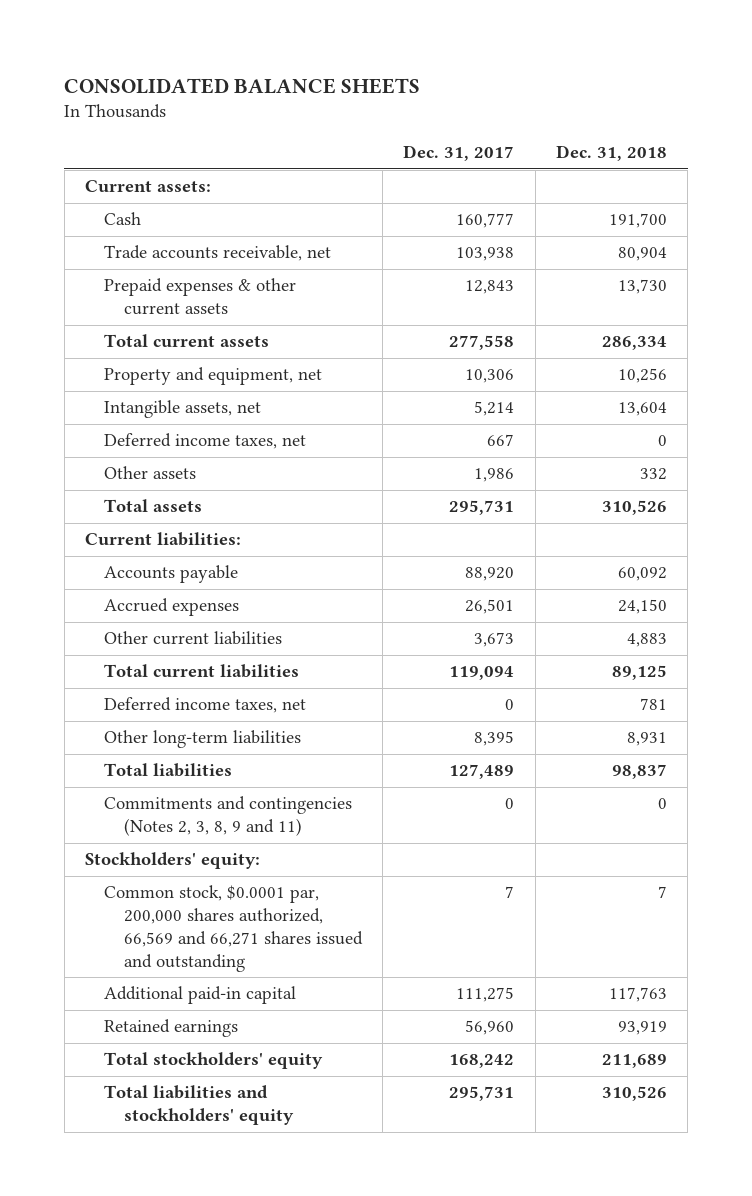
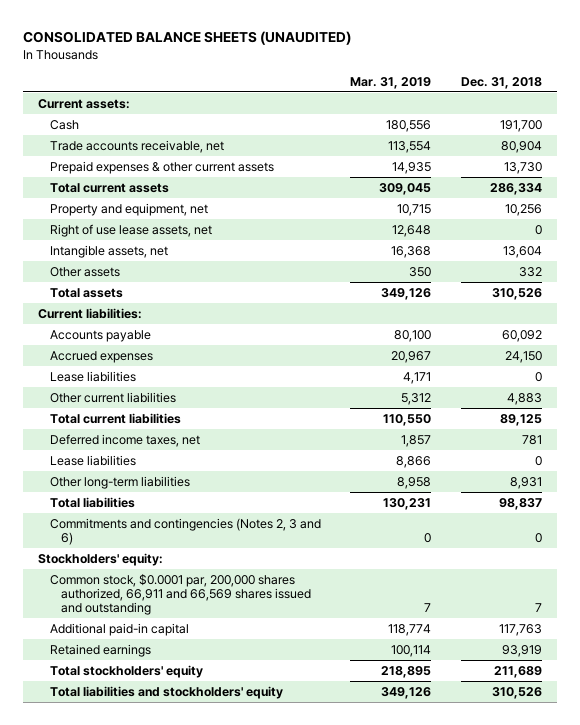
- CONSOLIDATED BALANCE SHEETS
+ CONSOLIDATED BALANCE SHEETS (UNAUDITED)
- | Dec. 31, 2017 | Dec. 31, 2018
+ | Mar. 31, 2019 | Dec. 31, 2018
+ Right of use lease assets, net | 12,648 | 0
- Deferred income taxes, net | 667 | 0
+ Lease liabilities | 4,171 | 0
+ Lease liabilities | 8,866 | 0
- Commitments and contingencies (Notes 2, 3, 8, 9 and 11) | 0 | 0
+ Commitments and contingencies (Notes 2, 3 and 6) | 0 | 0
- Common stock, $0.0001 par, 200,000 shares authorized, 66,569 and 66,271 shares issued and outstanding | 7 | 7
+ Common stock, $0.0001 par, 200,000 shares authorized, 66,911 and 66,569 shares issued and outstanding | 7 | 7

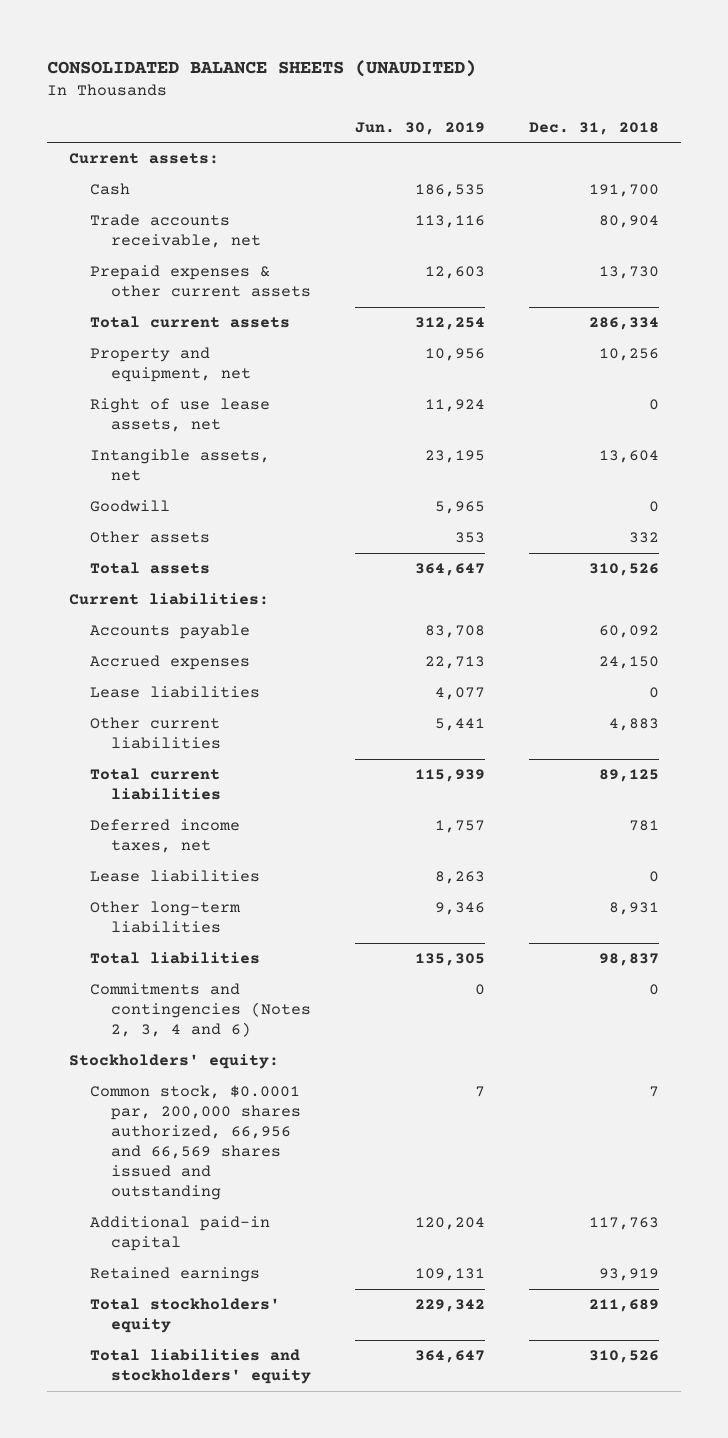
- | Mar. 31, 2019 | Dec. 31, 2018
+ | Jun. 30, 2019 | Dec. 31, 2018
+ Goodwill | 5,965 | 0
- Commitments and contingencies (Notes 2, 3 and 6) | 0 | 0
+ Commitments and contingencies (Notes 2, 3, 4 and 6) | 0 | 0
- Common stock, $0.0001 par, 200,000 shares authorized, 66,911 and 66,569 shares issued and outstanding | 7 | 7
+ Common stock, $0.0001 par, 200,000 shares authorized, 66,956 and 66,569 shares issued and outstanding | 7 | 7

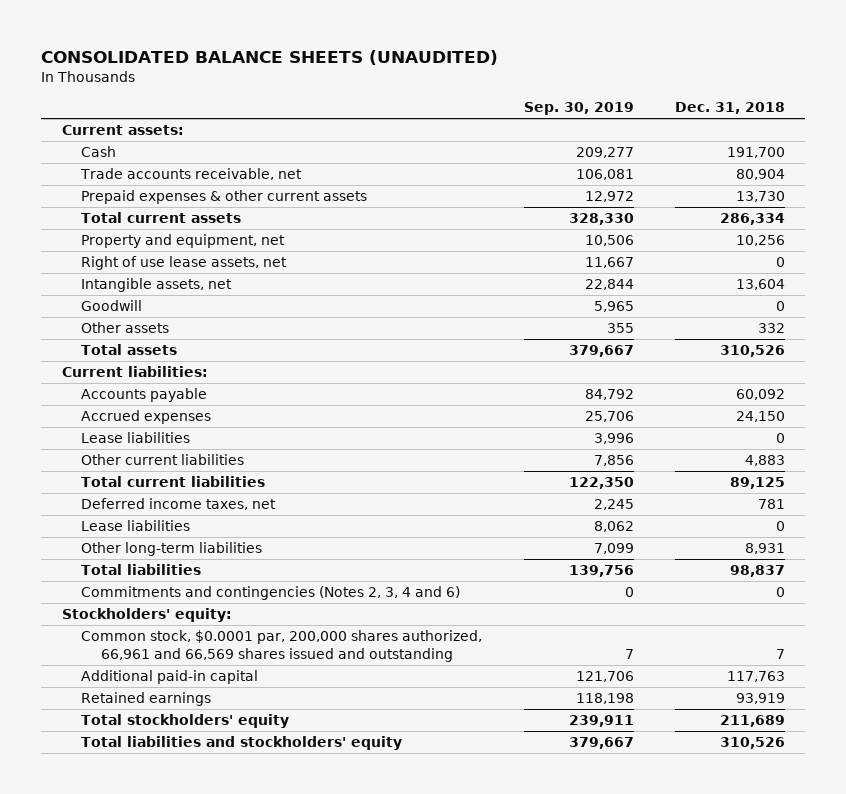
- | Jun. 30, 2019 | Dec. 31, 2018
+ | Sep. 30, 2019 | Dec. 31, 2018
- Common stock, $0.0001 par, 200,000 shares authorized, 66,956 and 66,569 shares issued and outstanding | 7 | 7
+ Common stock, $0.0001 par, 200,000 shares authorized, 66,961 and 66,569 shares issued and outstanding | 7 | 7

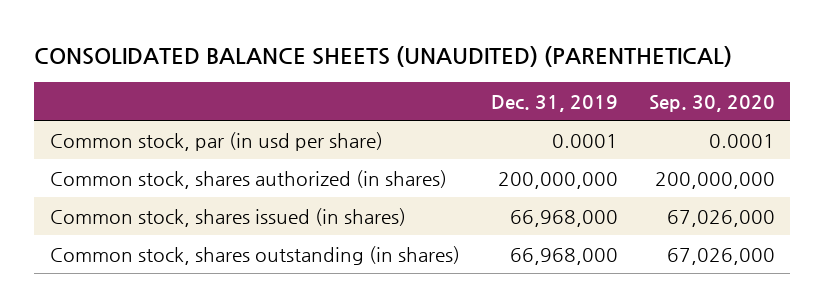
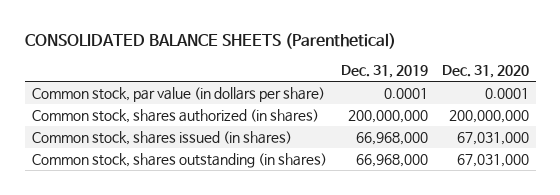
- CONSOLIDATED BALANCE SHEETS (UNAUDITED) (PARENTHETICAL)
+ CONSOLIDATED BALANCE SHEETS (Parenthetical)
- | Dec. 31, 2019 | Sep. 30, 2020
+ | Dec. 31, 2019 | Dec. 31, 2020
- Common stock, par (in usd per share) | 0.0001 | 0.0001
+ Common stock, par value (in dollars per share) | 0.0001 | 0.0001

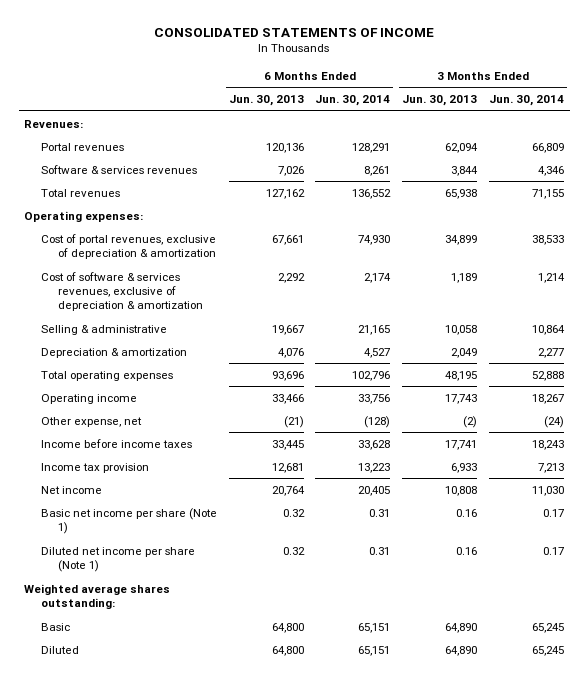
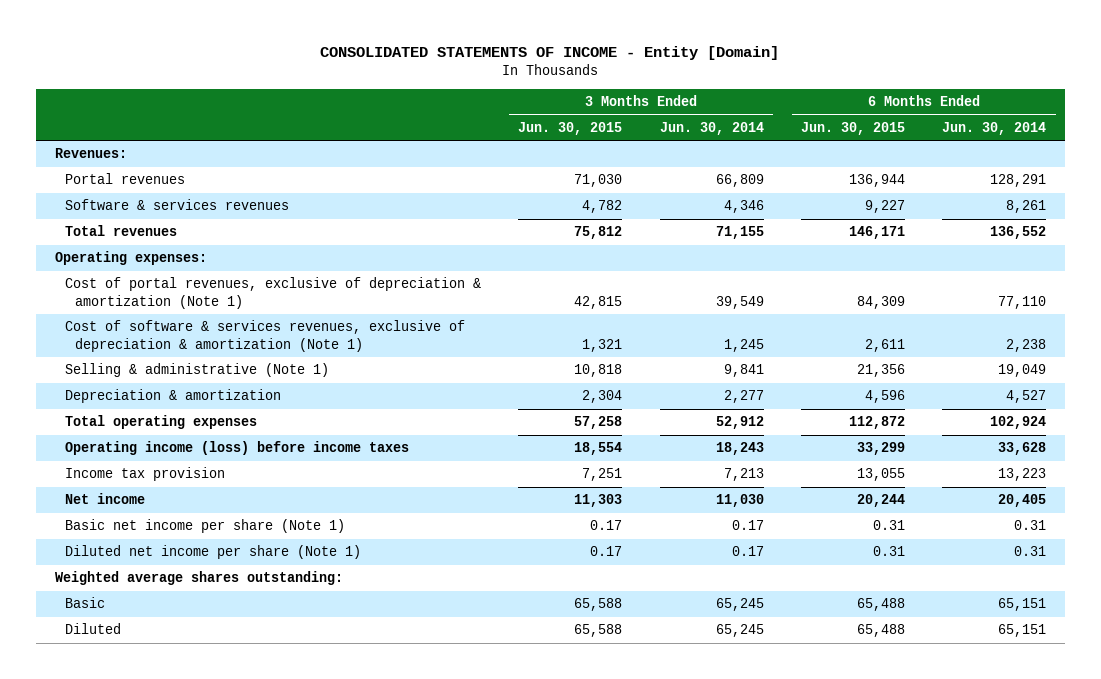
- CONSOLIDATED STATEMENTS OF INCOME
+ CONSOLIDATED STATEMENTS OF INCOME - Entity [Domain]
- | 6 Months Ended Jun. 30, 2013 | 6 Months Ended Jun. 30, 2014 | 3 Months Ended Jun. 30, 2013 | 3 Months Ended Jun. 30, 2014
+ | 3 Months Ended Jun. 30, 2015 | 3 Months Ended Jun. 30, 2014 | 6 Months Ended Jun. 30, 2015 | 6 Months Ended Jun. 30, 2014
- Cost of portal revenues, exclusive of depreciation & amortization | 67,661 | 74,930 | 34,899 | 38,533
- Cost of software & services revenues, exclusive of depreciation & amortization | 2,292 | 2,174 | 1,189 | 1,214
- Selling & administrative | 19,667 | 21,165 | 10,058 | 10,864
+ Cost of portal revenues, exclusive of depreciation & amortization (Note 1) | 42,815 | 39,549 | 84,309 | 77,110
+ Cost of software & services revenues, exclusive of depreciation & amortization (Note 1) | 1,321 | 1,245 | 2,611 | 2,238
+ Selling & administrative (Note 1) | 10,818 | 9,841 | 21,356 | 19,049
- Total operating expenses | 93,696 | 102,796 | 48,195 | 52,888
- Operating income | 33,466 | 33,756 | 17,743 | 18,267
- Other expense, net | (21) | (128) | (2) | (24)
- Income before income taxes | 33,445 | 33,628 | 17,741 | 18,243
+ Total operating expenses | 57,258 | 52,912 | 112,872 | 102,924
+ Operating income (loss) before income taxes | 18,554 | 18,243 | 33,299 | 33,628

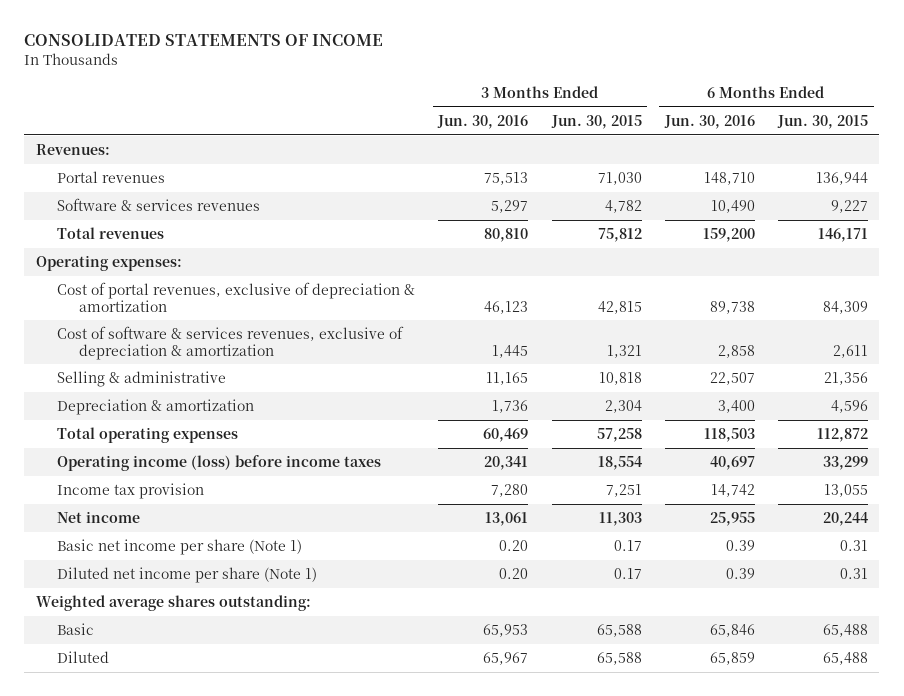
- CONSOLIDATED STATEMENTS OF INCOME - Entity [Domain]
+ CONSOLIDATED STATEMENTS OF INCOME
- | 3 Months Ended Jun. 30, 2015 | 3 Months Ended Jun. 30, 2014 | 6 Months Ended Jun. 30, 2015 | 6 Months Ended Jun. 30, 2014
+ | 3 Months Ended Jun. 30, 2016 | 3 Months Ended Jun. 30, 2015 | 6 Months Ended Jun. 30, 2016 | 6 Months Ended Jun. 30, 2015
- Cost of portal revenues, exclusive of depreciation & amortization (Note 1) | 42,815 | 39,549 | 84,309 | 77,110
- Cost of software & services revenues, exclusive of depreciation & amortization (Note 1) | 1,321 | 1,245 | 2,611 | 2,238
- Selling & administrative (Note 1) | 10,818 | 9,841 | 21,356 | 19,049
+ Cost of portal revenues, exclusive of depreciation & amortization | 46,123 | 42,815 | 89,738 | 84,309
+ Cost of software & services revenues, exclusive of depreciation & amortization | 1,445 | 1,321 | 2,858 | 2,611
+ Selling & administrative | 11,165 | 10,818 | 22,507 | 21,356

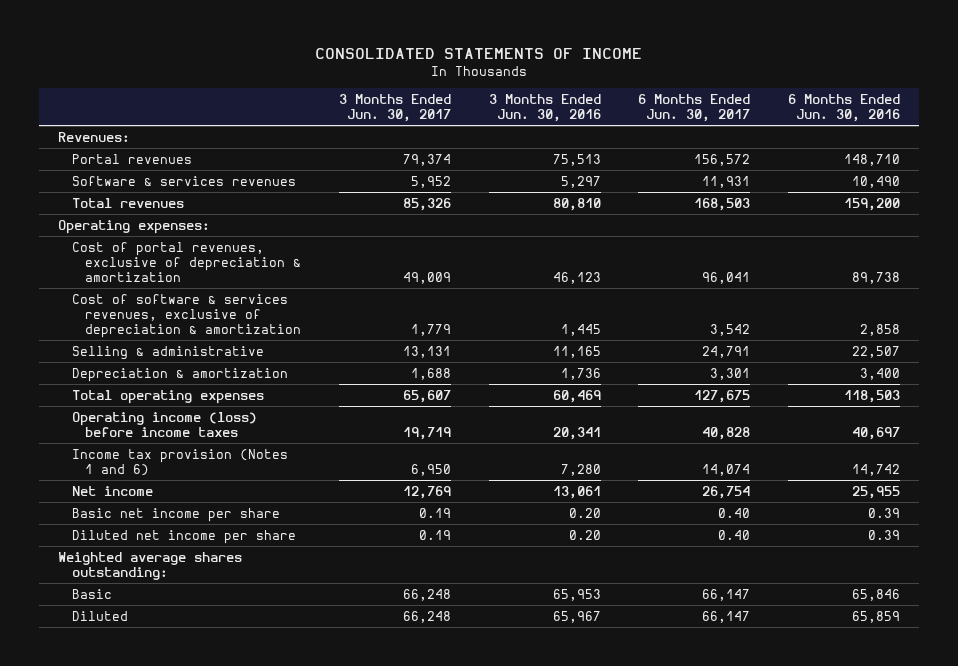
- | 3 Months Ended Jun. 30, 2016 | 3 Months Ended Jun. 30, 2015 | 6 Months Ended Jun. 30, 2016 | 6 Months Ended Jun. 30, 2015
+ | 3 Months Ended Jun. 30, 2017 | 3 Months Ended Jun. 30, 2016 | 6 Months Ended Jun. 30, 2017 | 6 Months Ended Jun. 30, 2016
- Income tax provision | 7,280 | 7,251 | 14,742 | 13,055
+ Income tax provision (Notes 1 and 6) | 6,950 | 7,280 | 14,074 | 14,742
- Basic net income per share (Note 1) | 0.20 | 0.17 | 0.39 | 0.31
- Diluted net income per share (Note 1) | 0.20 | 0.17 | 0.39 | 0.31
+ Basic net income per share | 0.19 | 0.20 | 0.40 | 0.39
+ Diluted net income per share | 0.19 | 0.20 | 0.40 | 0.39

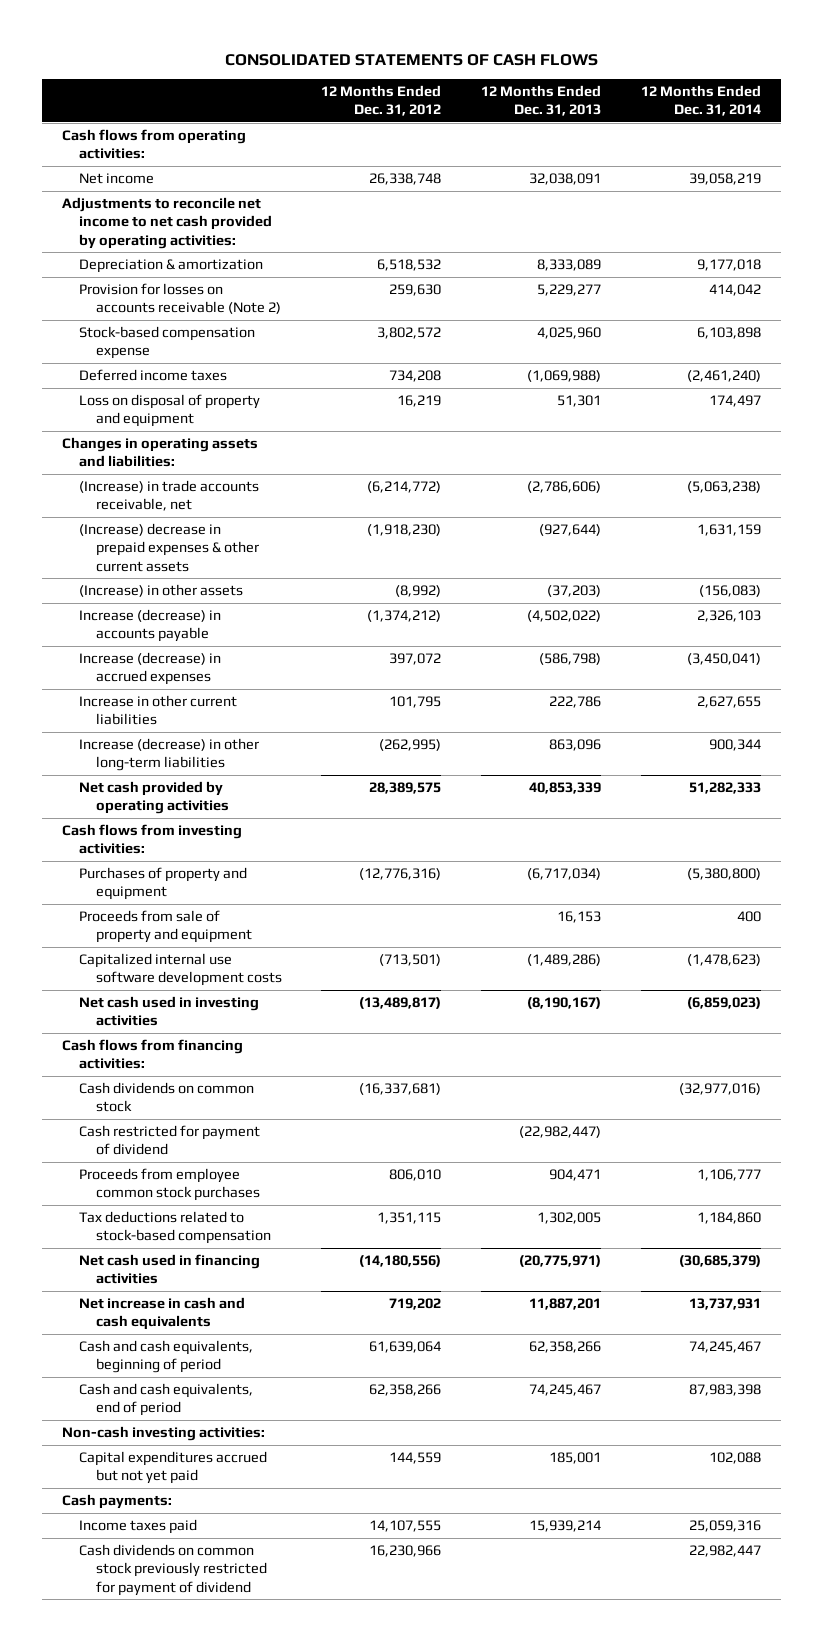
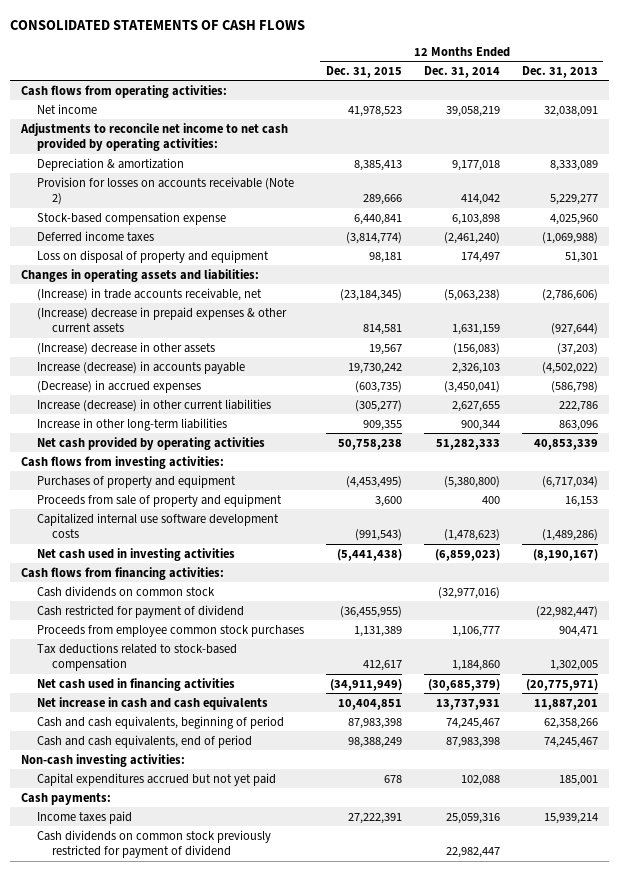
- | 12 Months Ended Dec. 31, 2012 | 12 Months Ended Dec. 31, 2013 | 12 Months Ended Dec. 31, 2014
+ | 12 Months Ended Dec. 31, 2015 | 12 Months Ended Dec. 31, 2014 | 12 Months Ended Dec. 31, 2013
- (Increase) in other assets | (8,992) | (37,203) | (156,083)
+ (Increase) decrease in other assets | 19,567 | (156,083) | (37,203)
- Increase (decrease) in accrued expenses | 397,072 | (586,798) | (3,450,041)
- Increase in other current liabilities | 101,795 | 222,786 | 2,627,655
- Increase (decrease) in other long-term liabilities | (262,995) | 863,096 | 900,344
+ (Decrease) in accrued expenses | (603,735) | (3,450,041) | (586,798)
+ Increase (decrease) in other current liabilities | (305,277) | 2,627,655 | 222,786
+ Increase in other long-term liabilities | 909,355 | 900,344 | 863,096

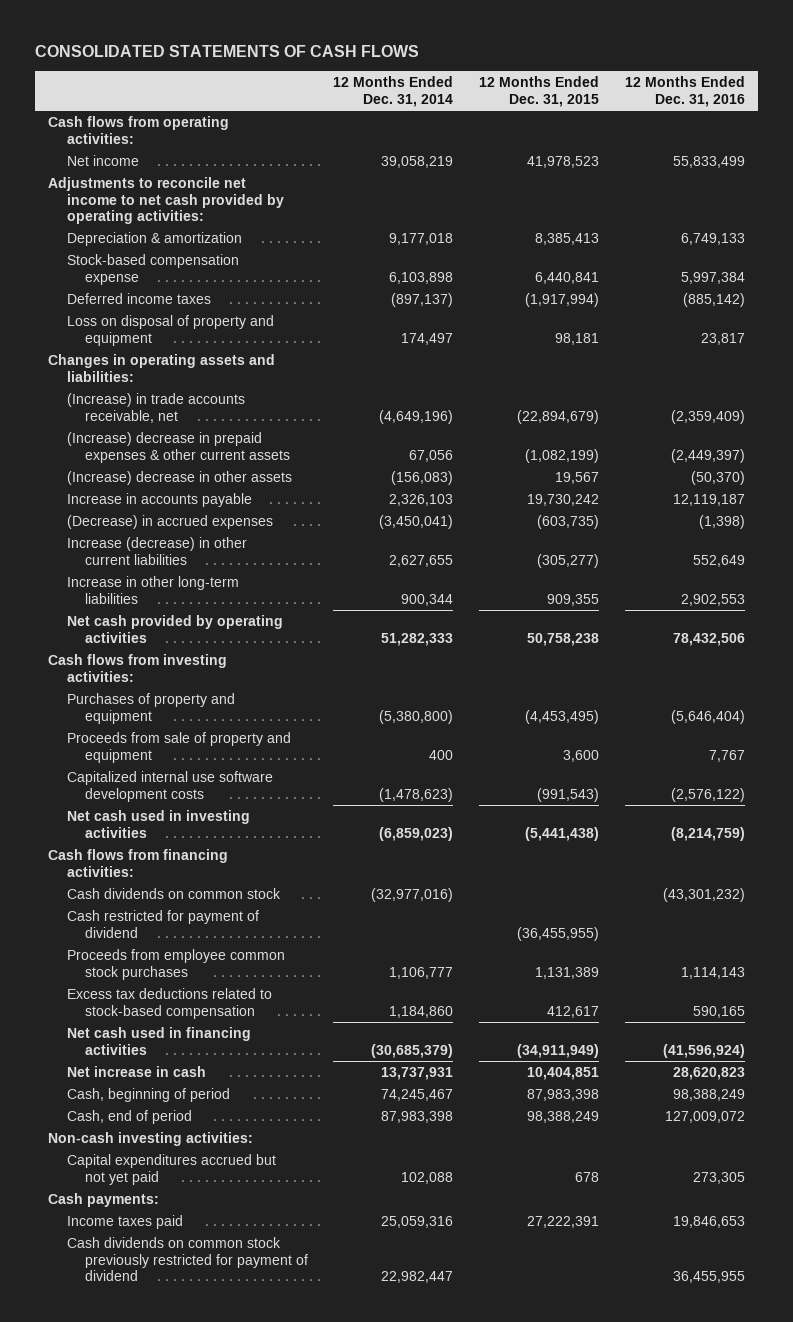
- | 12 Months Ended Dec. 31, 2015 | 12 Months Ended Dec. 31, 2014 | 12 Months Ended Dec. 31, 2013
+ | 12 Months Ended Dec. 31, 2014 | 12 Months Ended Dec. 31, 2015 | 12 Months Ended Dec. 31, 2016
- Provision for losses on accounts receivable (Note 2) | 289,666 | 414,042 | 5,229,277
- Deferred income taxes | (3,814,774) | (2,461,240) | (1,069,988)
+ Deferred income taxes | (897,137) | (1,917,994) | (885,142)
- (Increase) in trade accounts receivable, net | (23,184,345) | (5,063,238) | (2,786,606)
- (Increase) decrease in prepaid expenses & other current assets | 814,581 | 1,631,159 | (927,644)
+ (Increase) in trade accounts receivable, net | (4,649,196) | (22,894,679) | (2,359,409)
+ (Increase) decrease in prepaid expenses & other current assets | 67,056 | (1,082,199) | (2,449,397)
- Increase (decrease) in accounts payable | 19,730,242 | 2,326,103 | (4,502,022)
+ Increase in accounts payable | 2,326,103 | 19,730,242 | 12,119,187
- Tax deductions related to stock-based compensation | 412,617 | 1,184,860 | 1,302,005
+ Excess tax deductions related to stock-based compensation | 1,184,860 | 412,617 | 590,165
- Net increase in cash and cash equivalents | 10,404,851 | 13,737,931 | 11,887,201
- Cash and cash equivalents, beginning of period | 87,983,398 | 74,245,467 | 62,358,266
- Cash and cash equivalents, end of period | 98,388,249 | 87,983,398 | 74,245,467
+ Net increase in cash | 13,737,931 | 10,404,851 | 28,620,823
+ Cash, beginning of period | 74,245,467 | 87,983,398 | 98,388,249
+ Cash, end of period | 87,983,398 | 98,388,249 | 127,009,072

